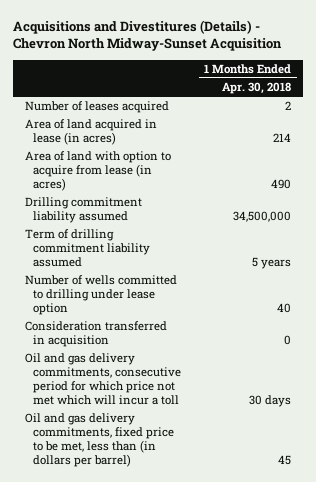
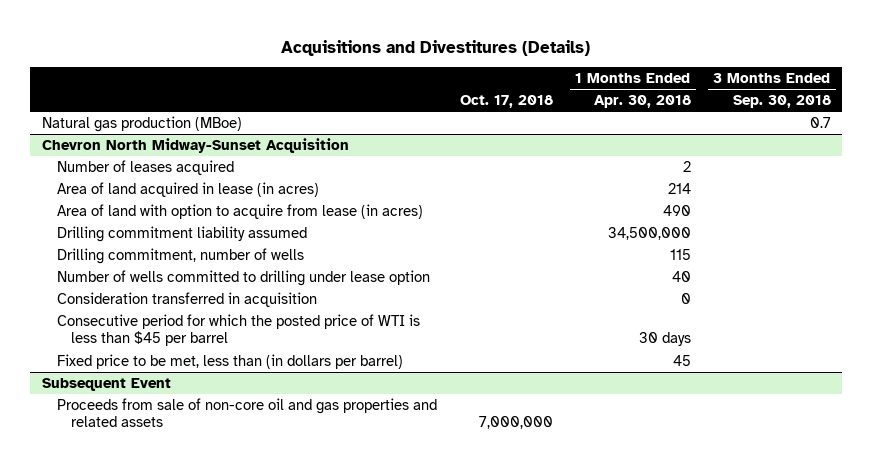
- Acquisitions and Divestitures (Details) - Chevron North Midway-Sunset Acquisition
+ Acquisitions and Divestitures (Details)
- | 1 Months Ended Apr. 30, 2018
+ | Oct. 17, 2018 | 1 Months Ended Apr. 30, 2018 | 3 Months Ended Sep. 30, 2018
+ Natural gas production (MBoe) | | | 0.7
+ Chevron North Midway-Sunset Acquisition
- Term of drilling commitment liability assumed | 5 years
+ Drilling commitment, number of wells | | 115 |
- Oil and gas delivery commitments, consecutive period for which price not met which will incur a toll | 30 days
- Oil and gas delivery commitments, fixed price to be met, less than (in dollars per barrel) | 45
+ Consecutive period for which the posted price of WTI is less than $45 per barrel | | 30 days |
+ Fixed price to be met, less than (in dollars per barrel) | | 45 |
+ Subsequent Event
+ Proceeds from sale of non-core oil and gas properties and related assets | 7,000,000 | |

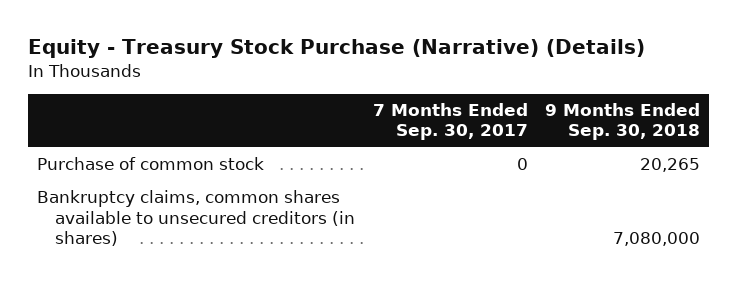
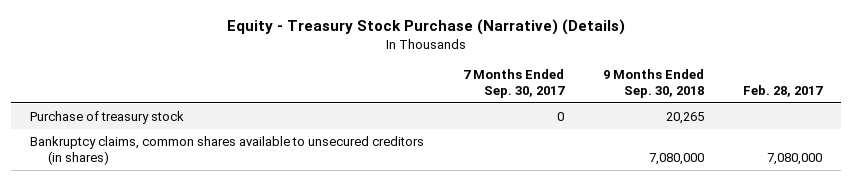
- | 7 Months Ended Sep. 30, 2017 | 9 Months Ended Sep. 30, 2018
+ | 7 Months Ended Sep. 30, 2017 | 9 Months Ended Sep. 30, 2018 | Feb. 28, 2017
- Purchase of common stock | 0 | 20,265
+ Purchase of treasury stock | 0 | 20,265 |

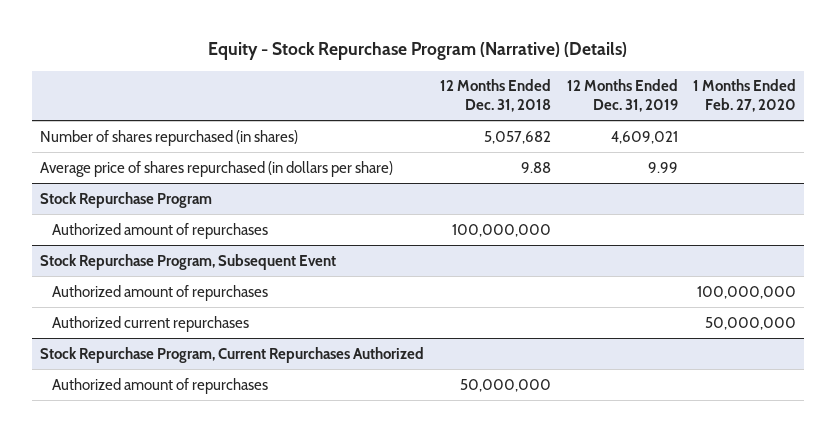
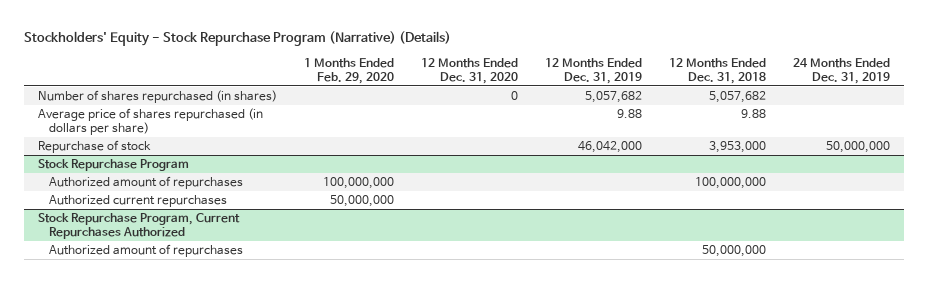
- Equity - Stock Repurchase Program (Narrative) (Details)
+ Stockholders' Equity - Stock Repurchase Program (Narrative) (Details)
- | 12 Months Ended Dec. 31, 2018 | 12 Months Ended Dec. 31, 2019 | 1 Months Ended Feb. 27, 2020
+ | 1 Months Ended Feb. 29, 2020 | 12 Months Ended Dec. 31, 2020 | 12 Months Ended Dec. 31, 2019 | 12 Months Ended Dec. 31, 2018 | 24 Months Ended Dec. 31, 2019
- Number of shares repurchased (in shares) | 5,057,682 | 4,609,021 |
- Average price of shares repurchased (in dollars per share) | 9.88 | 9.99 |
+ Number of shares repurchased (in shares) | | 0 | 5,057,682 | 5,057,682 |
+ Average price of shares repurchased (in dollars per share) | | | 9.88 | 9.88 |
+ Repurchase of stock | | | 46,042,000 | 3,953,000 | 50,000,000
- Stock Repurchase Program, Subsequent Event
- Authorized amount of repurchases | | | 100,000,000

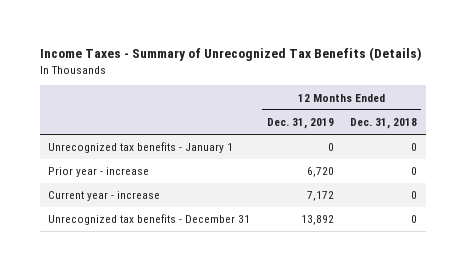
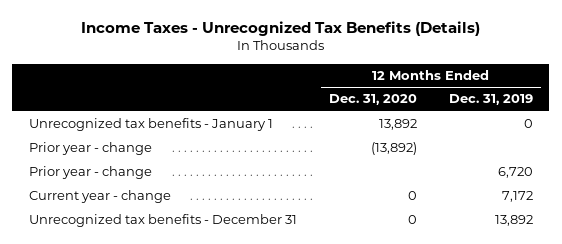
- Income Taxes - Summary of Unrecognized Tax Benefits (Details)
+ Income Taxes - Unrecognized Tax Benefits (Details)
- | 12 Months Ended Dec. 31, 2019 | 12 Months Ended Dec. 31, 2018
+ | 12 Months Ended Dec. 31, 2020 | 12 Months Ended Dec. 31, 2019
- Prior year - increase | 6,720 | 0
- Current year - increase | 7,172 | 0
+ Prior year - change | (13,892) |
+ Prior year - change | | 6,720
+ Current year - change | 0 | 7,172

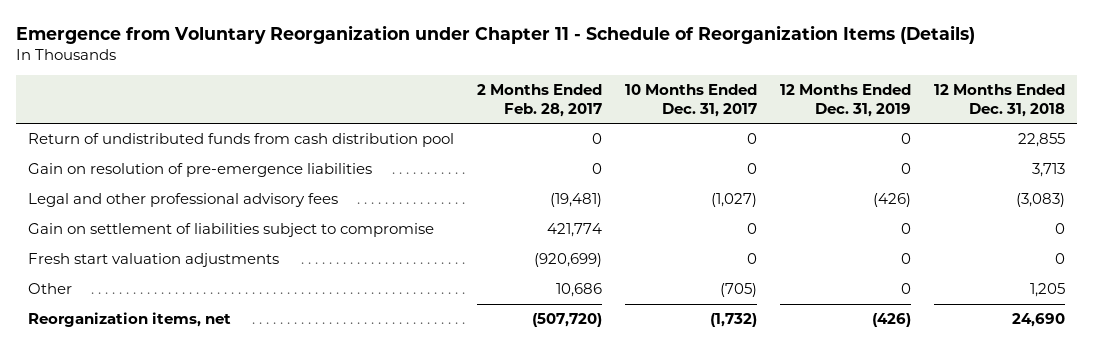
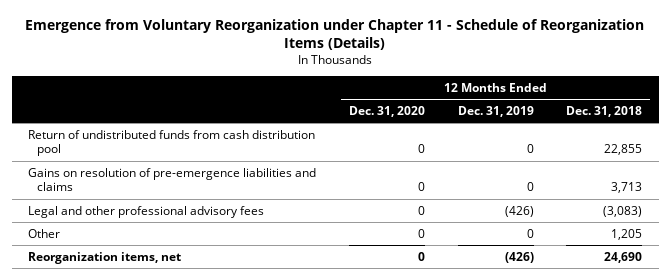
- | 2 Months Ended Feb. 28, 2017 | 10 Months Ended Dec. 31, 2017 | 12 Months Ended Dec. 31, 2019 | 12 Months Ended Dec. 31, 2018
+ | 12 Months Ended Dec. 31, 2020 | 12 Months Ended Dec. 31, 2019 | 12 Months Ended Dec. 31, 2018
- Gain on resolution of pre-emergence liabilities | 0 | 0 | 0 | 3,713
+ Gains on resolution of pre-emergence liabilities and claims | 0 | 0 | 3,713
- Gain on settlement of liabilities subject to compromise | 421,774 | 0 | 0 | 0
- Fresh start valuation adjustments | (920,699) | 0 | 0 | 0

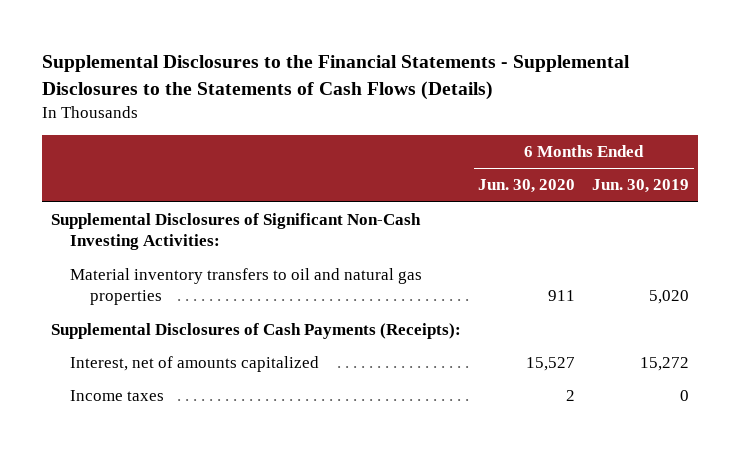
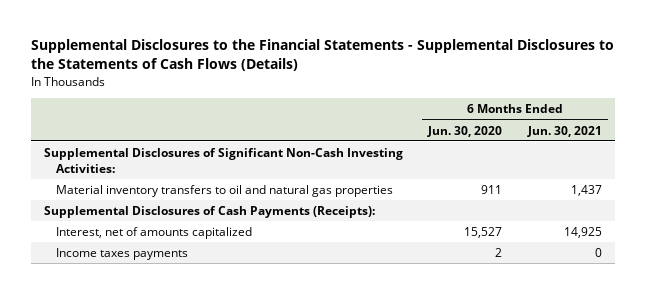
- | 6 Months Ended Jun. 30, 2020 | 6 Months Ended Jun. 30, 2019
+ | 6 Months Ended Jun. 30, 2020 | 6 Months Ended Jun. 30, 2021
- Income taxes | 2 | 0
+ Income taxes payments | 2 | 0

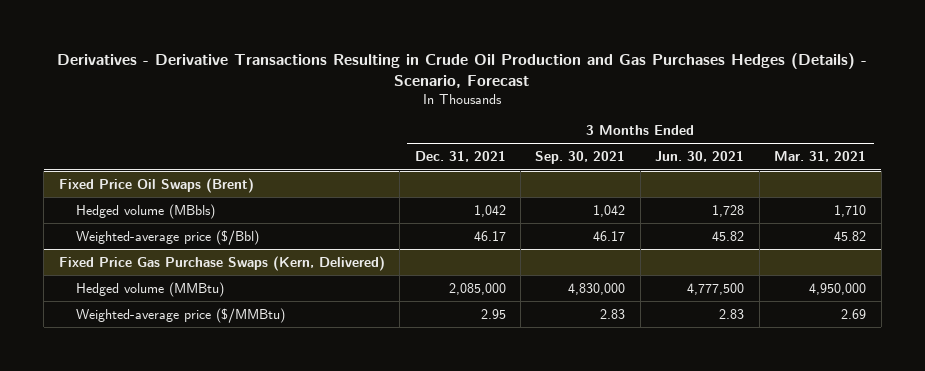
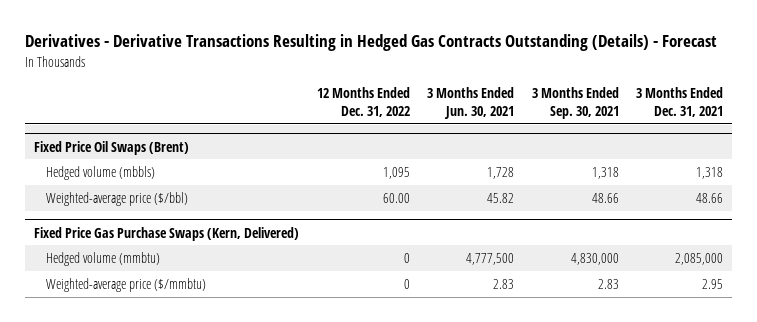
- Derivatives - Derivative Transactions Resulting in Crude Oil Production and Gas Purchases Hedges (Details) - Scenario, Forecast
+ Derivatives - Derivative Transactions Resulting in Hedged Gas Contracts Outstanding (Details) - Forecast
- | 3 Months Ended Dec. 31, 2021 | 3 Months Ended Sep. 30, 2021 | 3 Months Ended Jun. 30, 2021 | 3 Months Ended Mar. 31, 2021
+ | 12 Months Ended Dec. 31, 2022 | 3 Months Ended Jun. 30, 2021 | 3 Months Ended Sep. 30, 2021 | 3 Months Ended Dec. 31, 2021
@ Fixed Price Oil Swaps (Brent)
- Hedged volume (MBbls) | 1,042 | 1,042 | 1,728 | 1,710
- Weighted-average price ($/Bbl) | 46.17 | 46.17 | 45.82 | 45.82
+ Hedged volume (mbbls) | 1,095 | 1,728 | 1,318 | 1,318
+ Weighted-average price ($/bbl) | 60.00 | 45.82 | 48.66 | 48.66
@ Fixed Price Gas Purchase Swaps (Kern, Delivered)
- Hedged volume (MMBtu) | 2,085,000 | 4,830,000 | 4,777,500 | 4,950,000
- Weighted-average price ($/MMBtu) | 2.95 | 2.83 | 2.83 | 2.69
+ Hedged volume (mmbtu) | 0 | 4,777,500 | 4,830,000 | 2,085,000
+ Weighted-average price ($/mmbtu) | 0 | 2.83 | 2.83 | 2.95

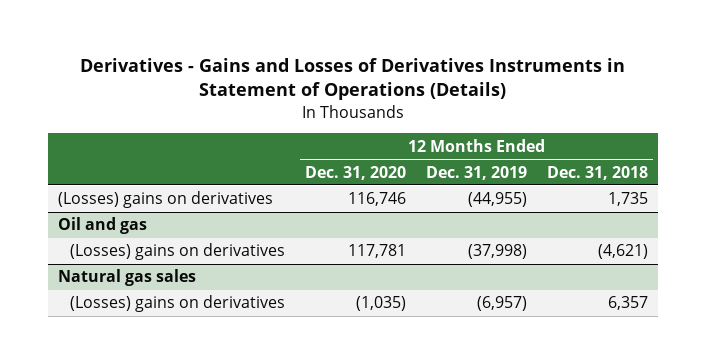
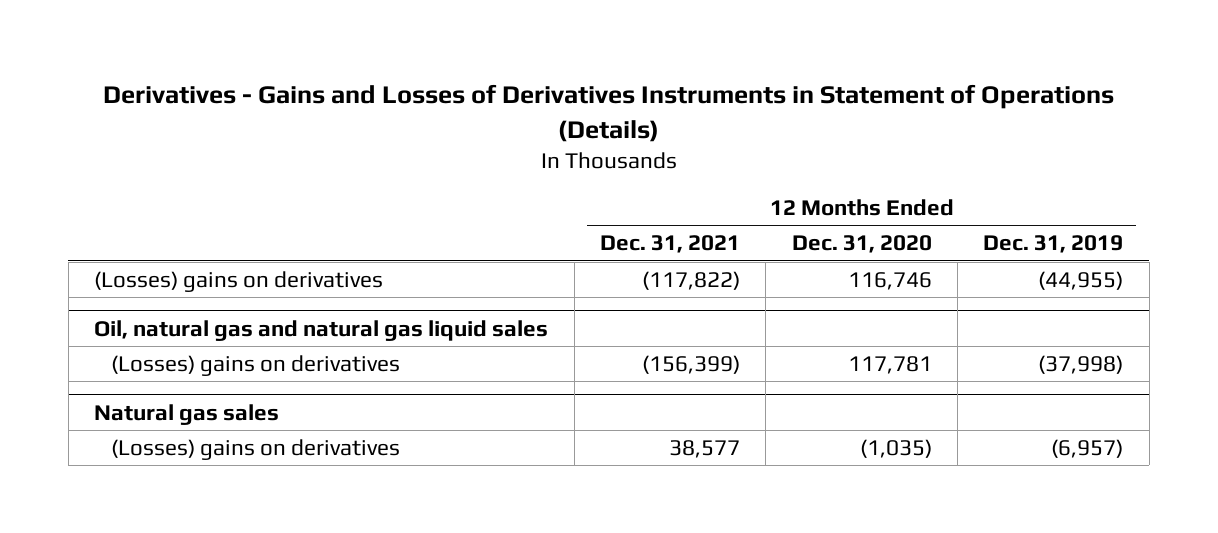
- | 12 Months Ended Dec. 31, 2020 | 12 Months Ended Dec. 31, 2019 | 12 Months Ended Dec. 31, 2018
+ | 12 Months Ended Dec. 31, 2021 | 12 Months Ended Dec. 31, 2020 | 12 Months Ended Dec. 31, 2019
- Oil and gas
+ Oil, natural gas and natural gas liquid sales

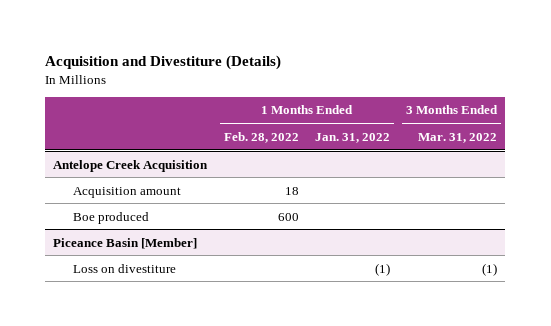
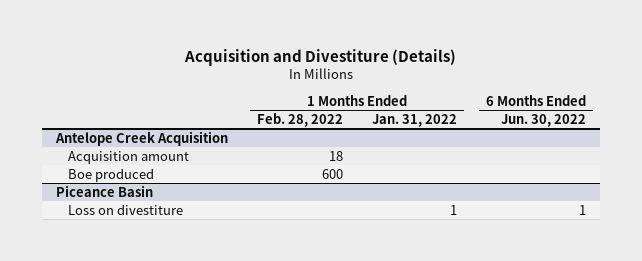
- | 1 Months Ended Feb. 28, 2022 | 1 Months Ended Jan. 31, 2022 | 3 Months Ended Mar. 31, 2022
+ | 1 Months Ended Feb. 28, 2022 | 1 Months Ended Jan. 31, 2022 | 6 Months Ended Jun. 30, 2022
- Piceance Basin [Member]
- Loss on divestiture | | (1) | (1)
+ Piceance Basin
+ Loss on divestiture | | 1 | 1

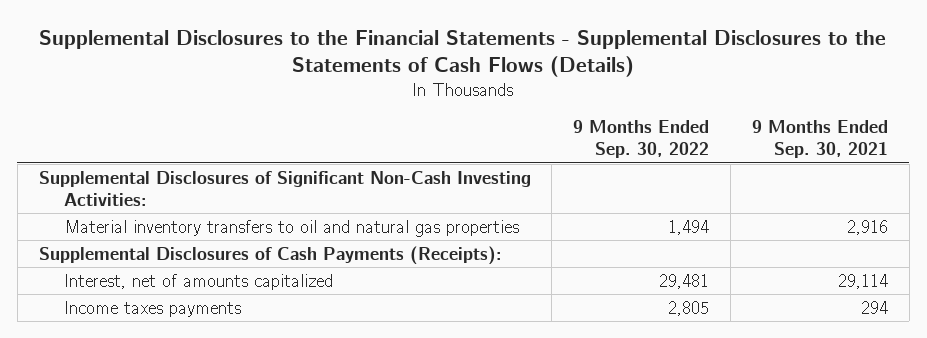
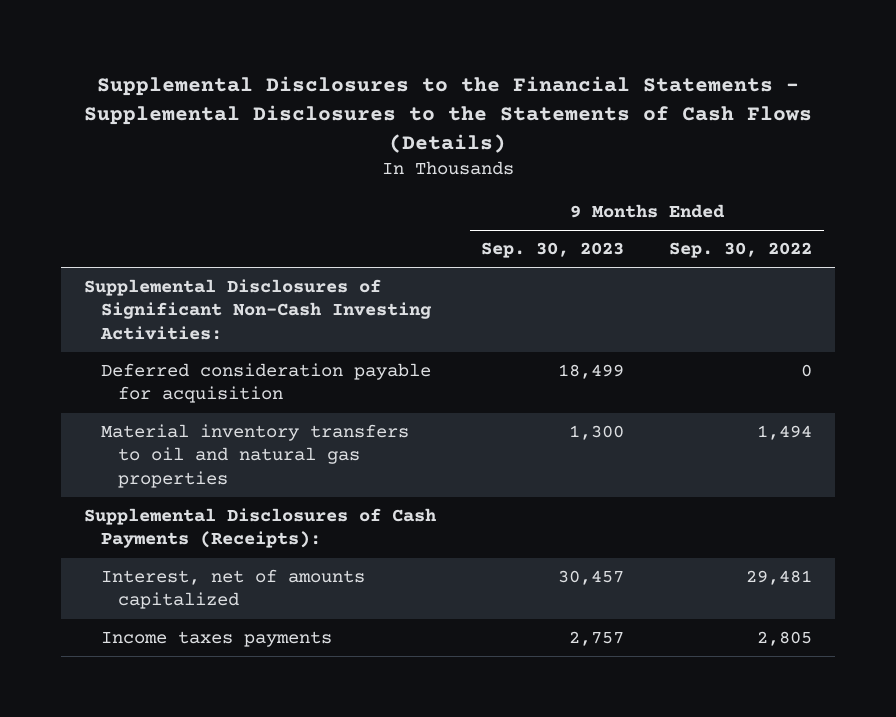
- | 9 Months Ended Sep. 30, 2022 | 9 Months Ended Sep. 30, 2021
+ | 9 Months Ended Sep. 30, 2023 | 9 Months Ended Sep. 30, 2022
+ Deferred consideration payable for acquisition | 18,499 | 0

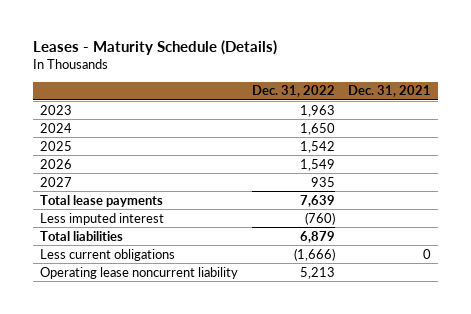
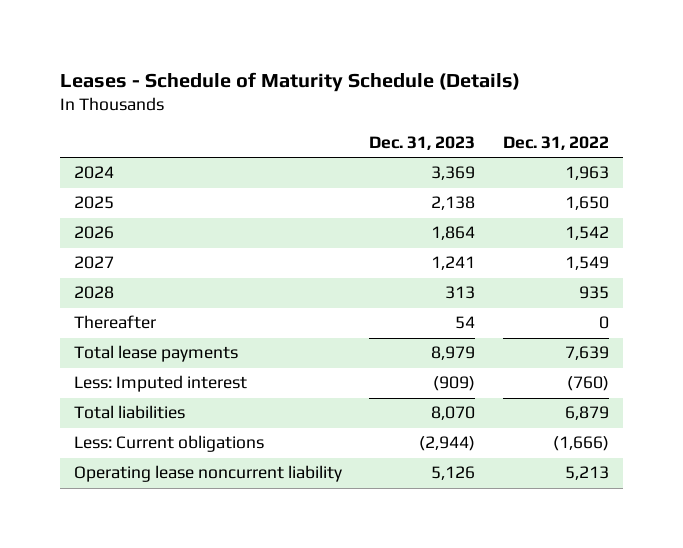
- Leases - Maturity Schedule (Details)
+ Leases - Schedule of Maturity Schedule (Details)
- | Dec. 31, 2022 | Dec. 31, 2021
+ | Dec. 31, 2023 | Dec. 31, 2022
- 2023 | 1,963 |
- 2024 | 1,650 |
- 2025 | 1,542 |
- 2026 | 1,549 |
- 2027 | 935 |
+ 2024 | 3,369 | 1,963
+ 2025 | 2,138 | 1,650
+ 2026 | 1,864 | 1,542
+ 2027 | 1,241 | 1,549
+ 2028 | 313 | 935
+ Thereafter | 54 | 0
- Less imputed interest | (760) |
+ Less: Imputed interest | (909) | (760)
- Less current obligations | (1,666) | 0
+ Less: Current obligations | (2,944) | (1,666)

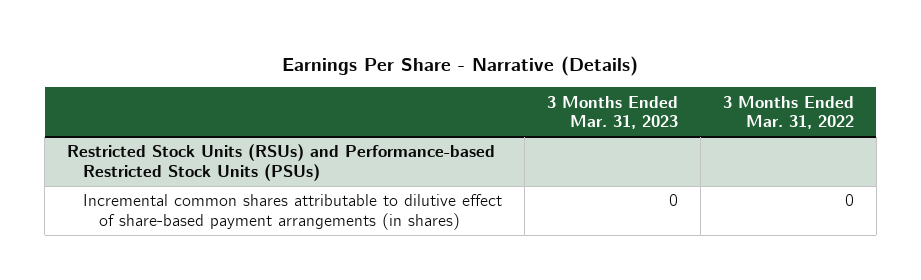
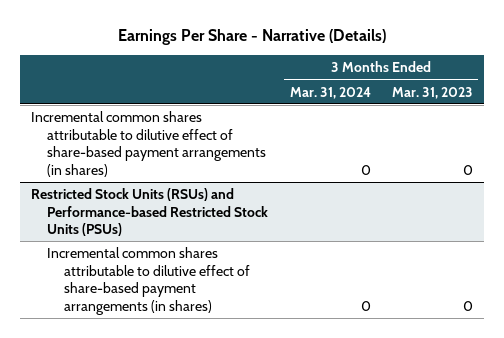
- | 3 Months Ended Mar. 31, 2023 | 3 Months Ended Mar. 31, 2022
+ | 3 Months Ended Mar. 31, 2024 | 3 Months Ended Mar. 31, 2023
+ Incremental common shares attributable to dilutive effect of share-based payment arrangements (in shares) | 0 | 0

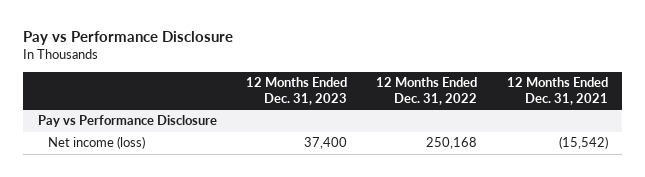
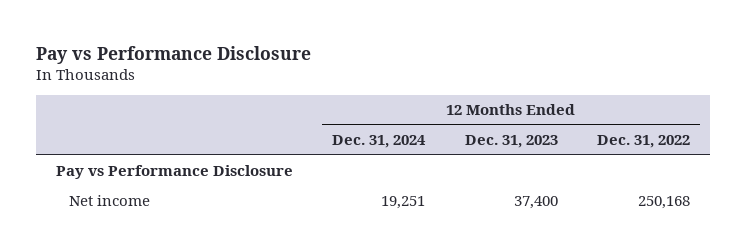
- | 12 Months Ended Dec. 31, 2023 | 12 Months Ended Dec. 31, 2022 | 12 Months Ended Dec. 31, 2021
+ | 12 Months Ended Dec. 31, 2024 | 12 Months Ended Dec. 31, 2023 | 12 Months Ended Dec. 31, 2022
- Net income (loss) | 37,400 | 250,168 | (15,542)
+ Net income | 19,251 | 37,400 | 250,168

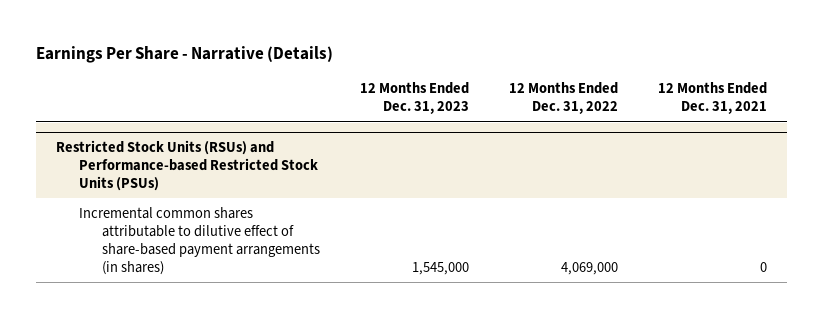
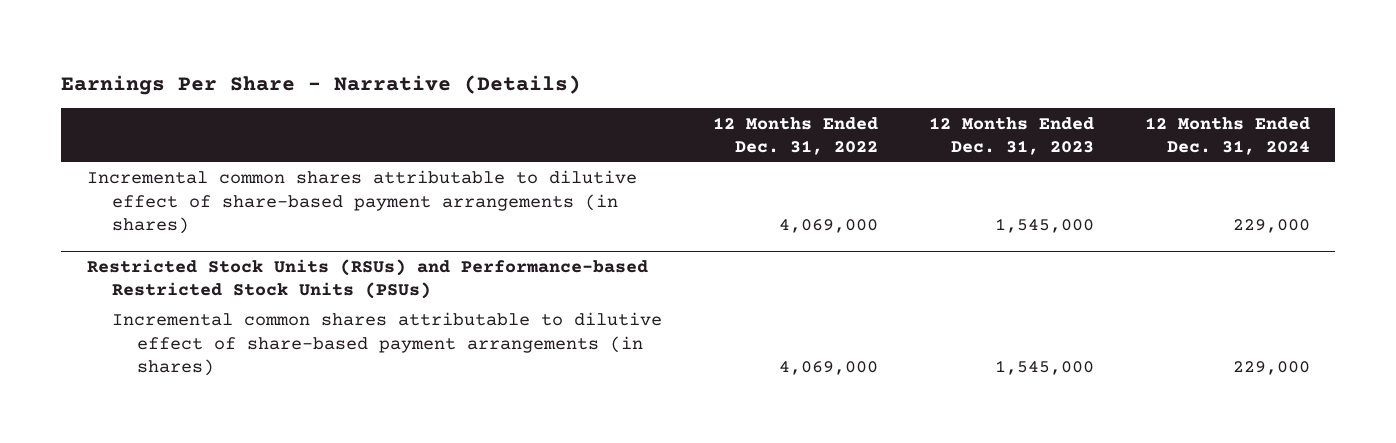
- | 12 Months Ended Dec. 31, 2023 | 12 Months Ended Dec. 31, 2022 | 12 Months Ended Dec. 31, 2021
+ | 12 Months Ended Dec. 31, 2022 | 12 Months Ended Dec. 31, 2023 | 12 Months Ended Dec. 31, 2024
+ Incremental common shares attributable to dilutive effect of share-based payment arrangements (in shares) | 4,069,000 | 1,545,000 | 229,000

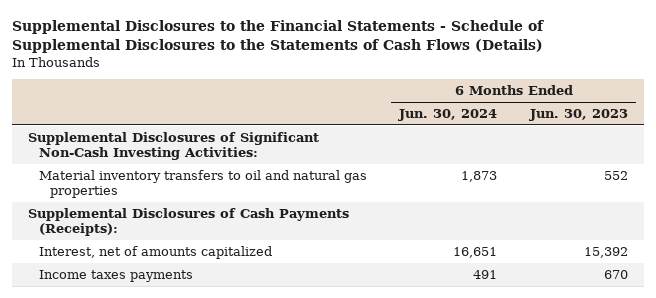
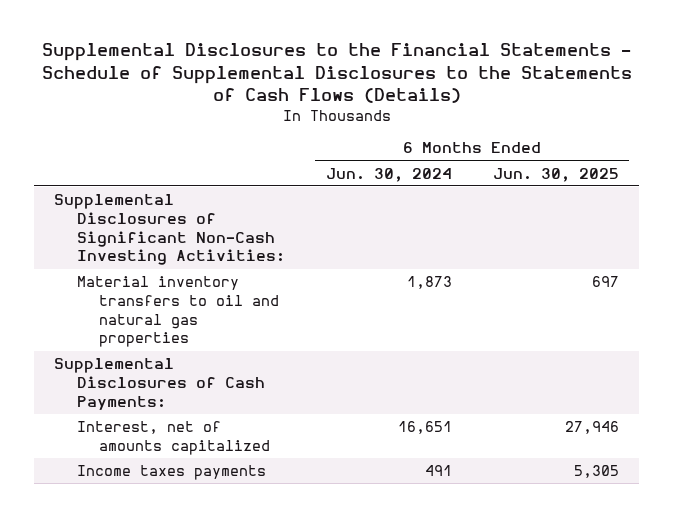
- | 6 Months Ended Jun. 30, 2024 | 6 Months Ended Jun. 30, 2023
+ | 6 Months Ended Jun. 30, 2024 | 6 Months Ended Jun. 30, 2025
- Supplemental Disclosures of Cash Payments (Receipts):
+ Supplemental Disclosures of Cash Payments:

